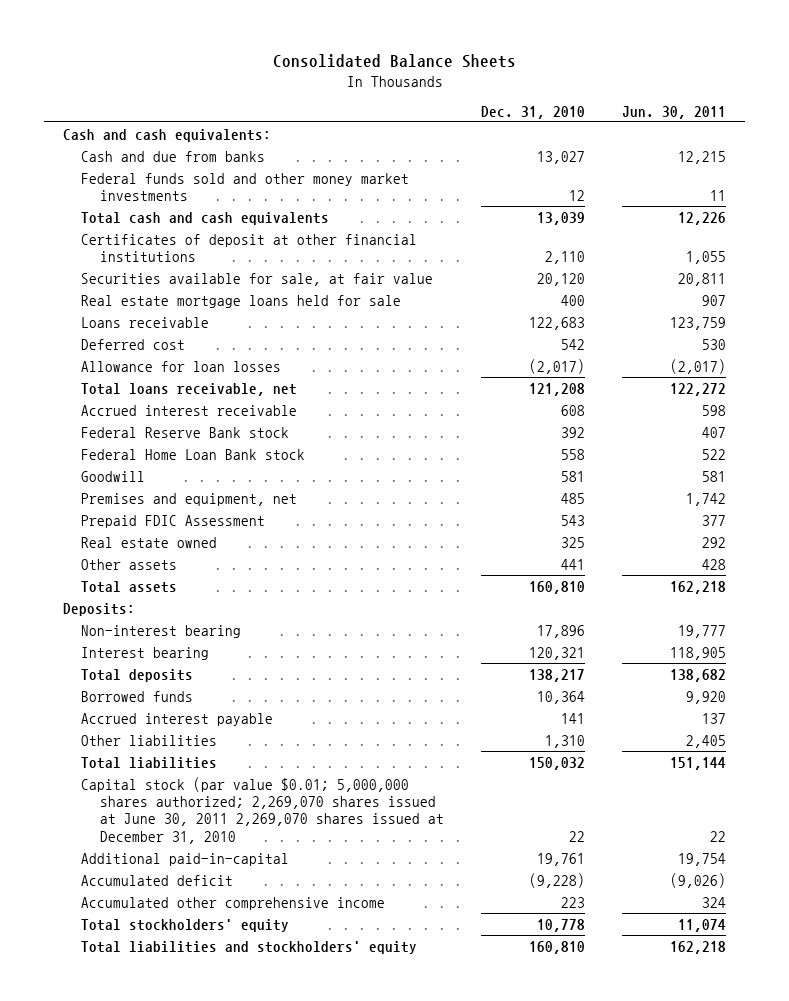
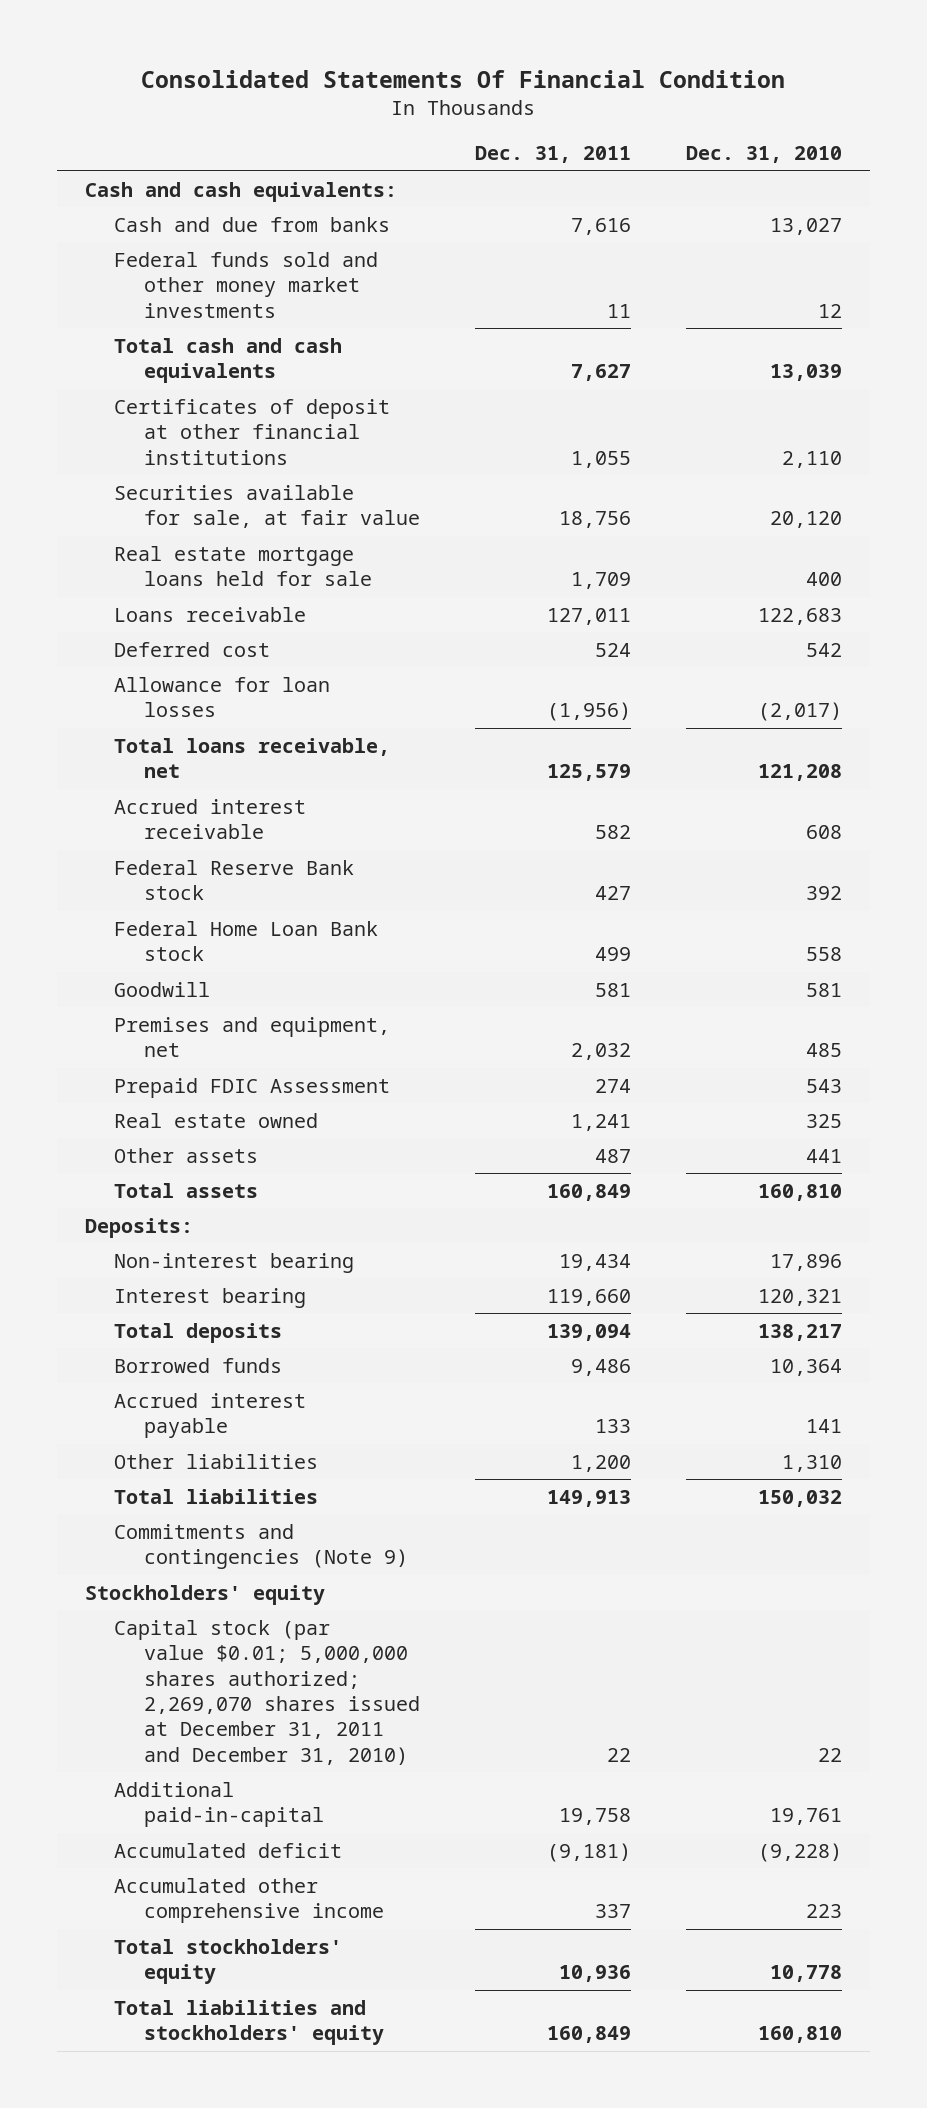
- Consolidated Balance Sheets
+ Consolidated Statements Of Financial Condition
- | Dec. 31, 2010 | Jun. 30, 2011
+ | Dec. 31, 2011 | Dec. 31, 2010
- Capital stock (par value $0.01; 5,000,000 shares authorized; 2,269,070 shares issued at June 30, 2011 2,269,070 shares issued at December 31, 2010 | 22 | 22
+ Commitments and contingencies (Note 9)
+ Stockholders' equity
+ Capital stock (par value $0.01; 5,000,000 shares authorized; 2,269,070 shares issued at December 31, 2011 and December 31, 2010) | 22 | 22

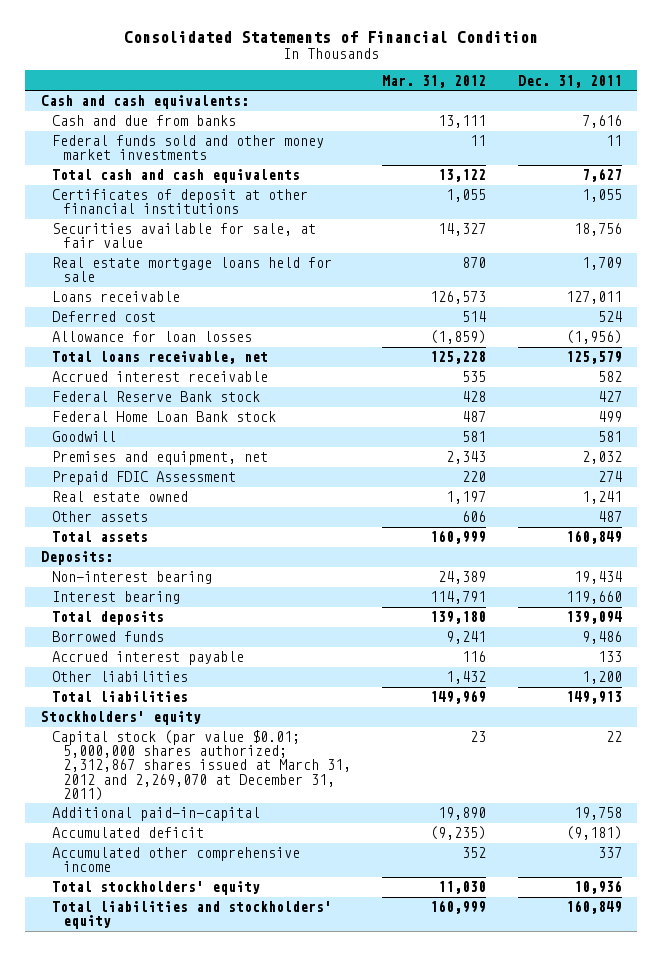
- Consolidated Statements Of Financial Condition
+ Consolidated Statements of Financial Condition
- | Dec. 31, 2011 | Dec. 31, 2010
+ | Mar. 31, 2012 | Dec. 31, 2011
- Commitments and contingencies (Note 9)
- Capital stock (par value $0.01; 5,000,000 shares authorized; 2,269,070 shares issued at December 31, 2011 and December 31, 2010) | 22 | 22
+ Capital stock (par value $0.01; 5,000,000 shares authorized; 2,312,867 shares issued at March 31, 2012 and 2,269,070 at December 31, 2011) | 23 | 22

